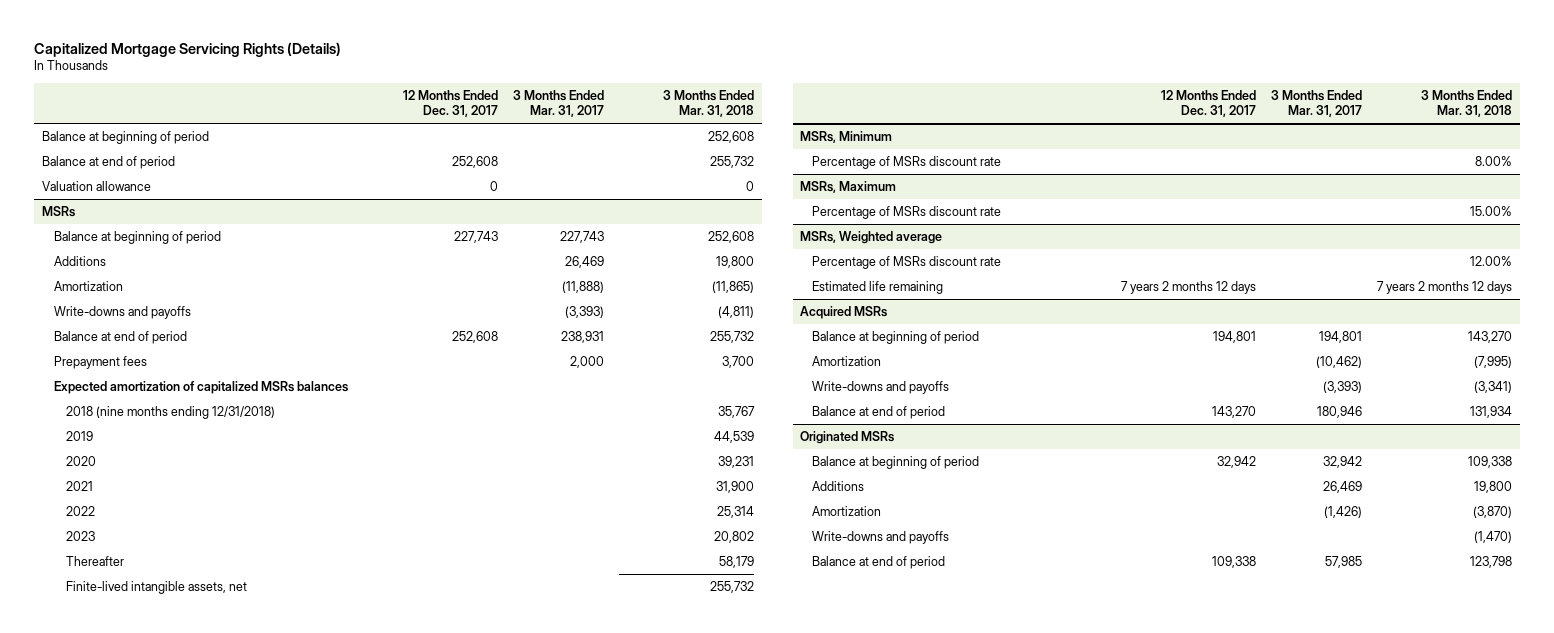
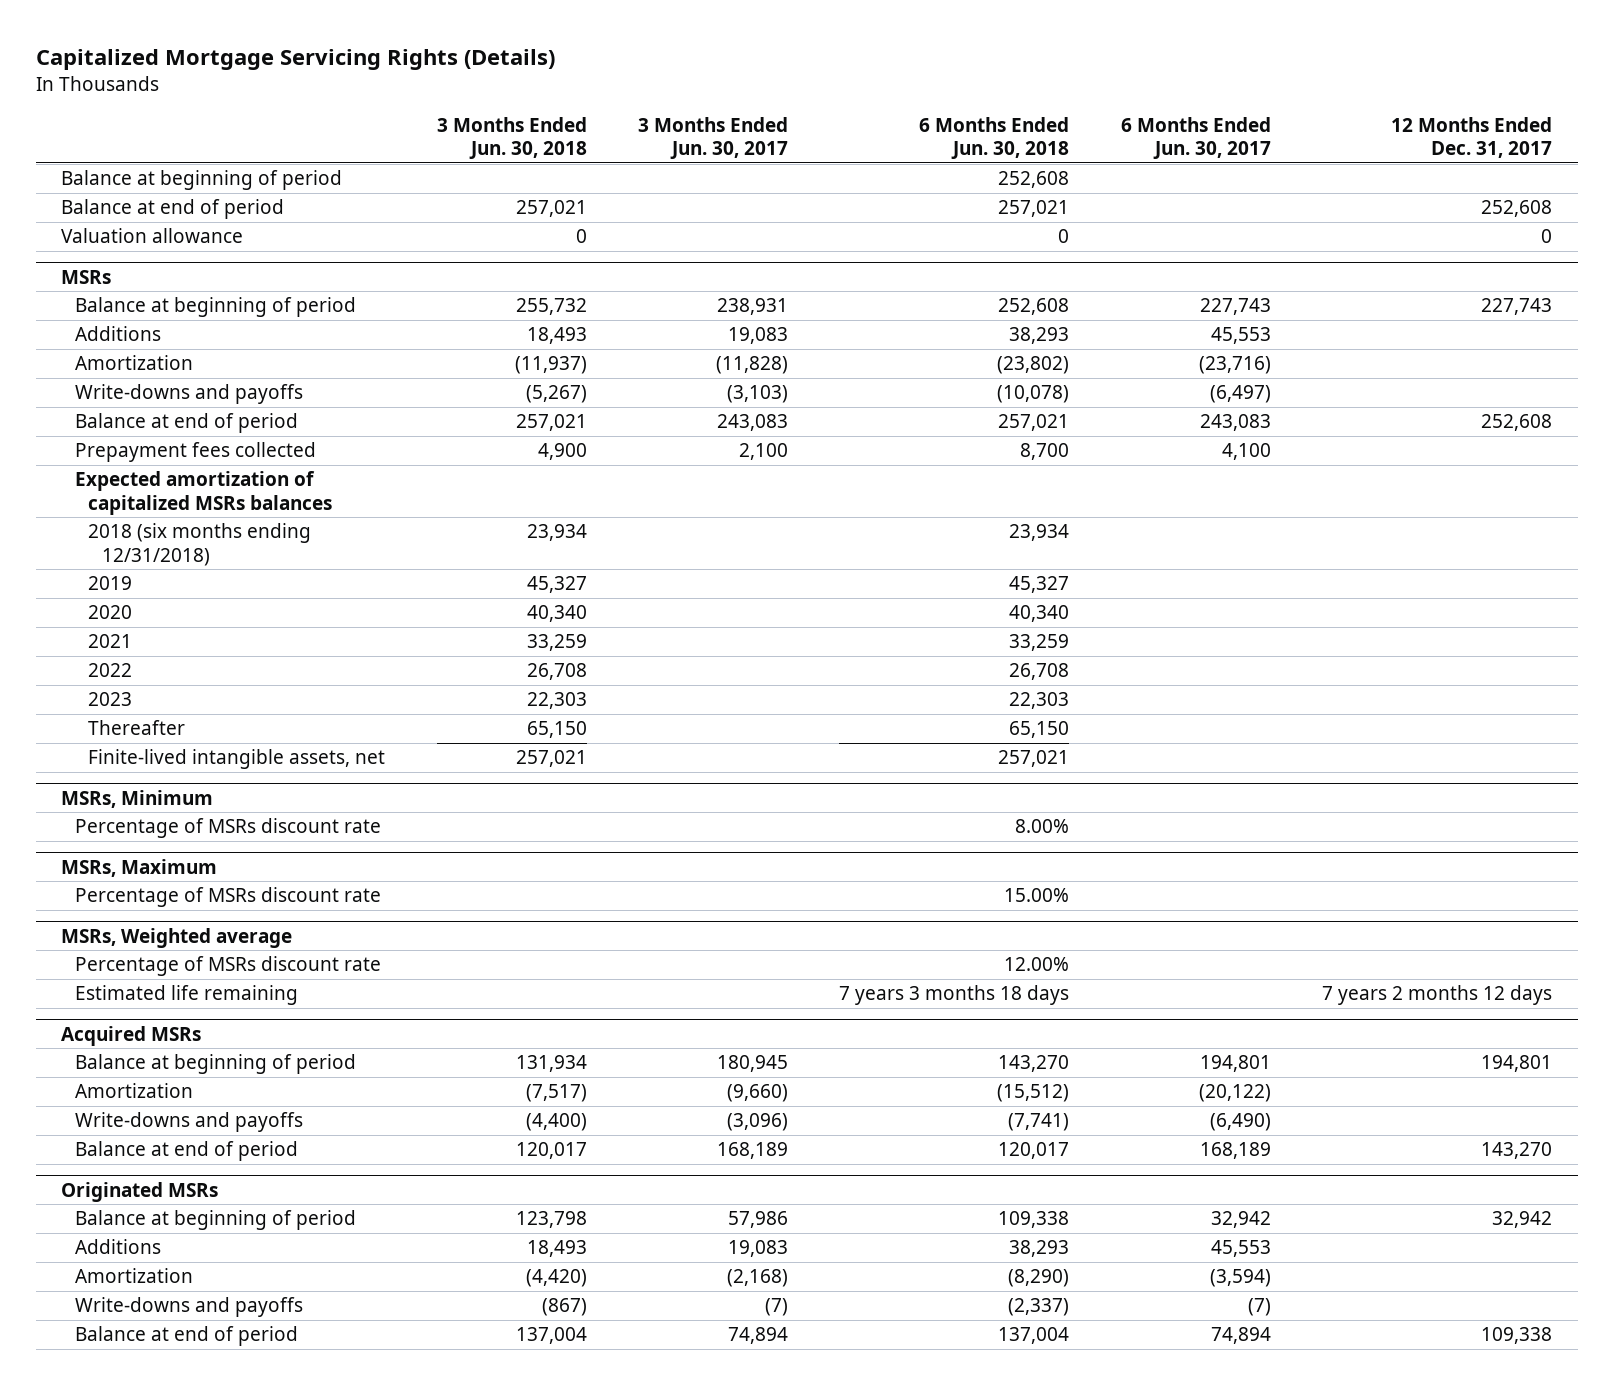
- | 12 Months Ended Dec. 31, 2017 | 3 Months Ended Mar. 31, 2017 | 3 Months Ended Mar. 31, 2018
+ | 3 Months Ended Jun. 30, 2018 | 3 Months Ended Jun. 30, 2017 | 6 Months Ended Jun. 30, 2018 | 6 Months Ended Jun. 30, 2017 | 12 Months Ended Dec. 31, 2017
@ MSRs
- Prepayment fees | | 2,000 | 3,700
+ Prepayment fees collected | 4,900 | 2,100 | 8,700 | 4,100 |
- 2018 (nine months ending 12/31/2018) | | | 35,767
+ 2018 (six months ending 12/31/2018) | 23,934 | | 23,934 | |

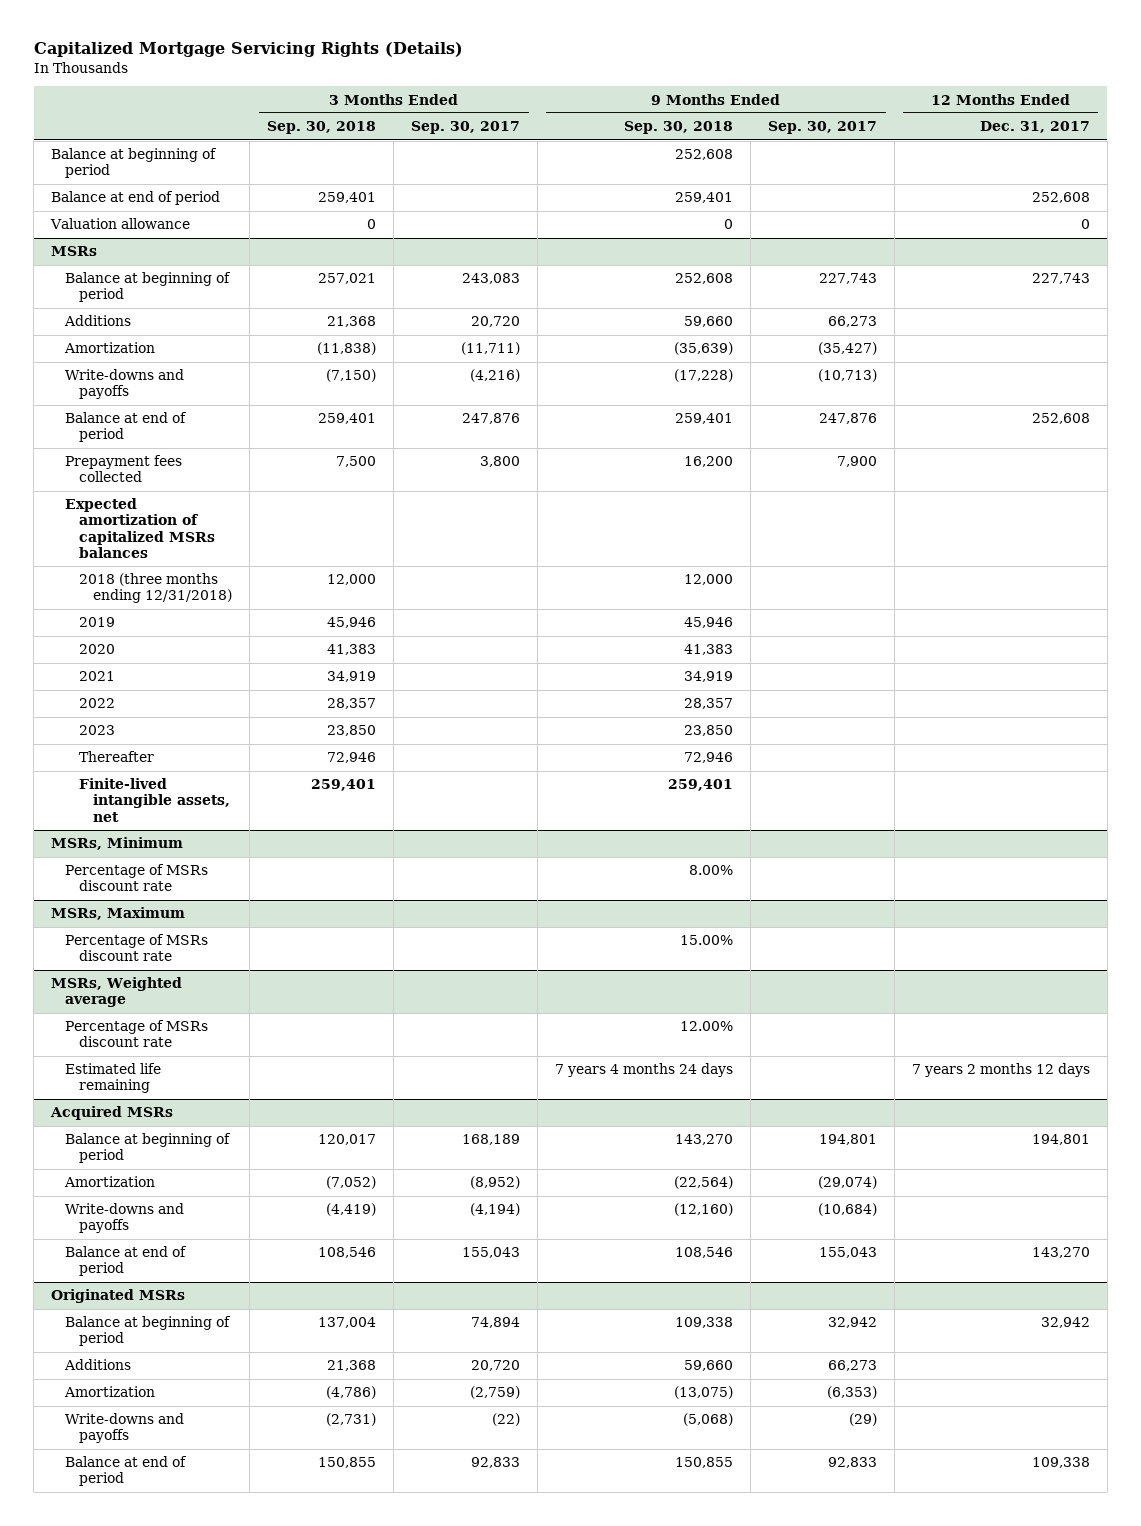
- | 3 Months Ended Jun. 30, 2018 | 3 Months Ended Jun. 30, 2017 | 6 Months Ended Jun. 30, 2018 | 6 Months Ended Jun. 30, 2017 | 12 Months Ended Dec. 31, 2017
+ | 3 Months Ended Sep. 30, 2018 | 3 Months Ended Sep. 30, 2017 | 9 Months Ended Sep. 30, 2018 | 9 Months Ended Sep. 30, 2017 | 12 Months Ended Dec. 31, 2017
@ MSRs
- 2018 (six months ending 12/31/2018) | 23,934 | | 23,934 | |
+ 2018 (three months ending 12/31/2018) | 12,000 | | 12,000 | |

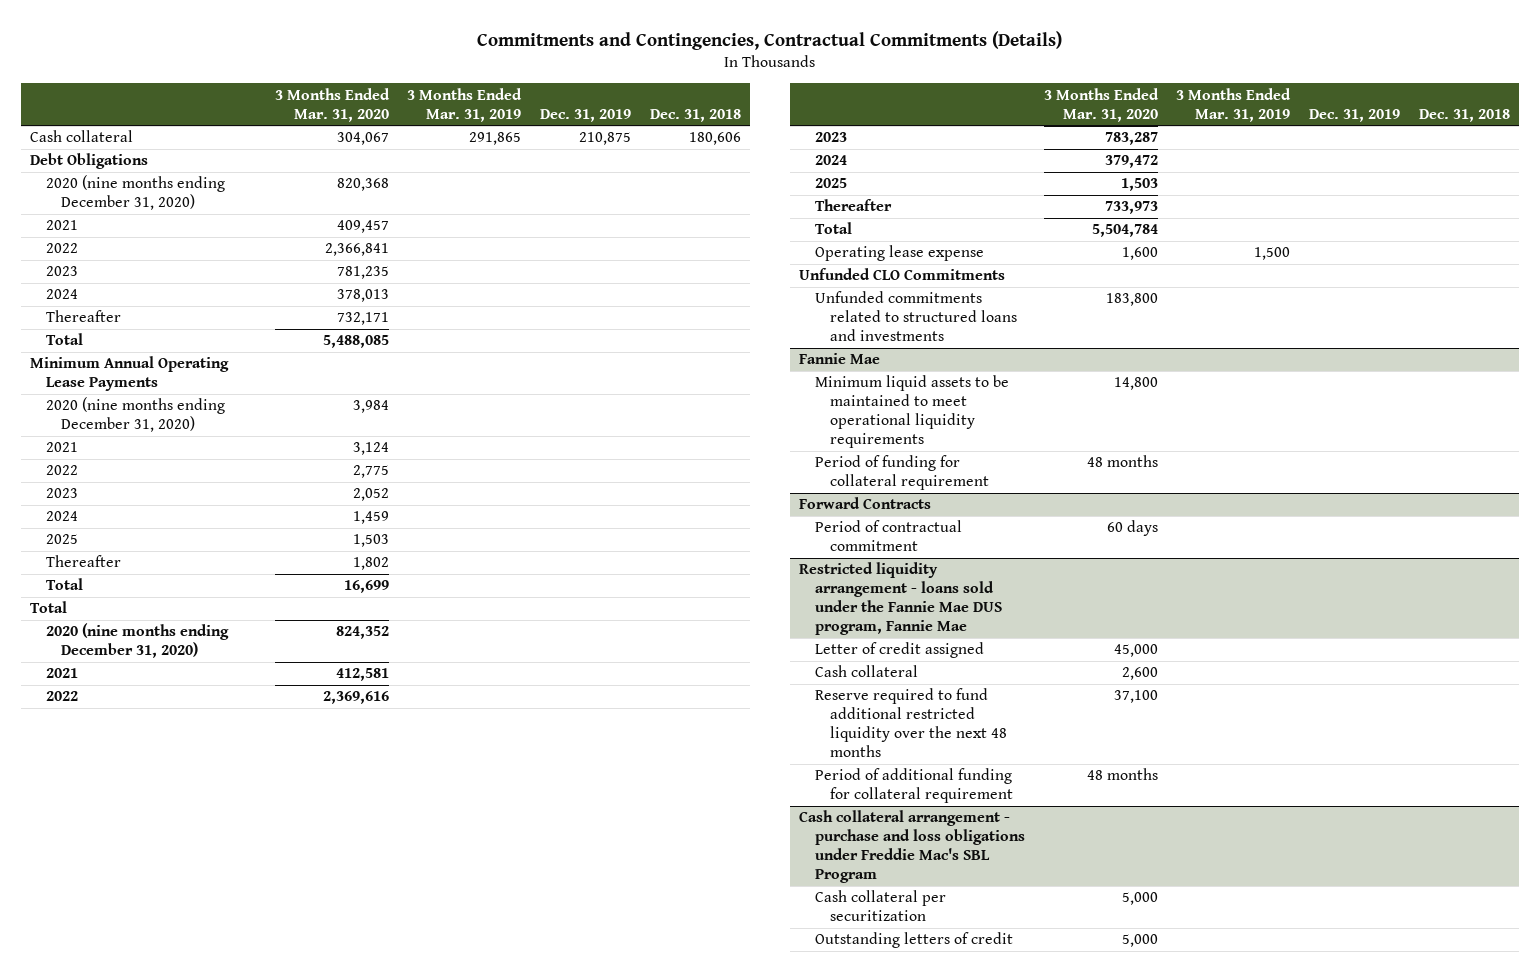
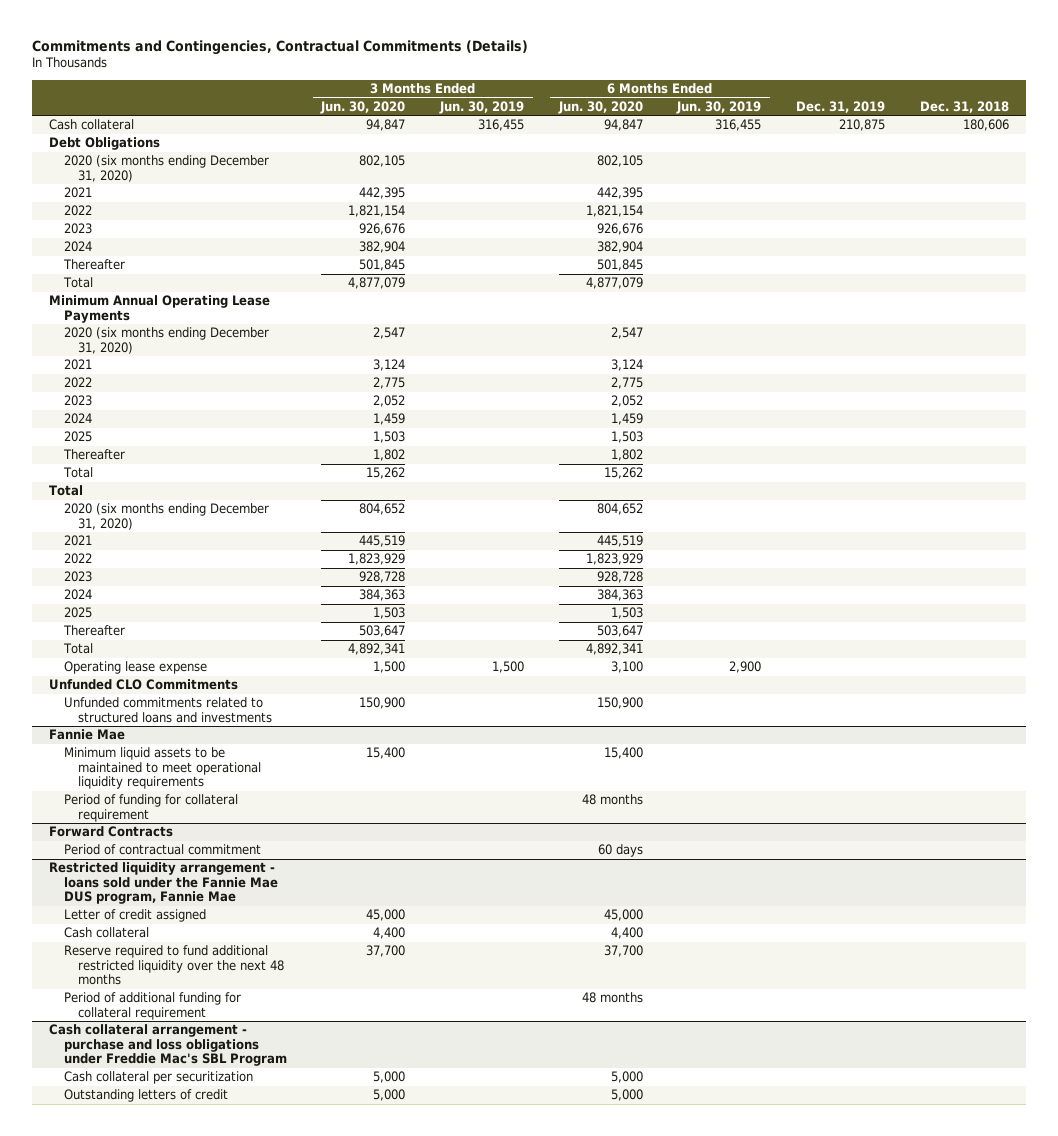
- | 3 Months Ended Mar. 31, 2020 | 3 Months Ended Mar. 31, 2019 | Dec. 31, 2019 | Dec. 31, 2018
+ | 3 Months Ended Jun. 30, 2020 | 3 Months Ended Jun. 30, 2019 | 6 Months Ended Jun. 30, 2020 | 6 Months Ended Jun. 30, 2019 | Dec. 31, 2019 | Dec. 31, 2018
- 2020 (nine months ending December 31, 2020) | 820,368 | | |
+ 2020 (six months ending December 31, 2020) | 802,105 | | 802,105 | | |
- 2020 (nine months ending December 31, 2020) | 3,984 | | |
+ 2020 (six months ending December 31, 2020) | 2,547 | | 2,547 | | |
- 2020 (nine months ending December 31, 2020) | 824,352 | | |
+ 2020 (six months ending December 31, 2020) | 804,652 | | 804,652 | | |

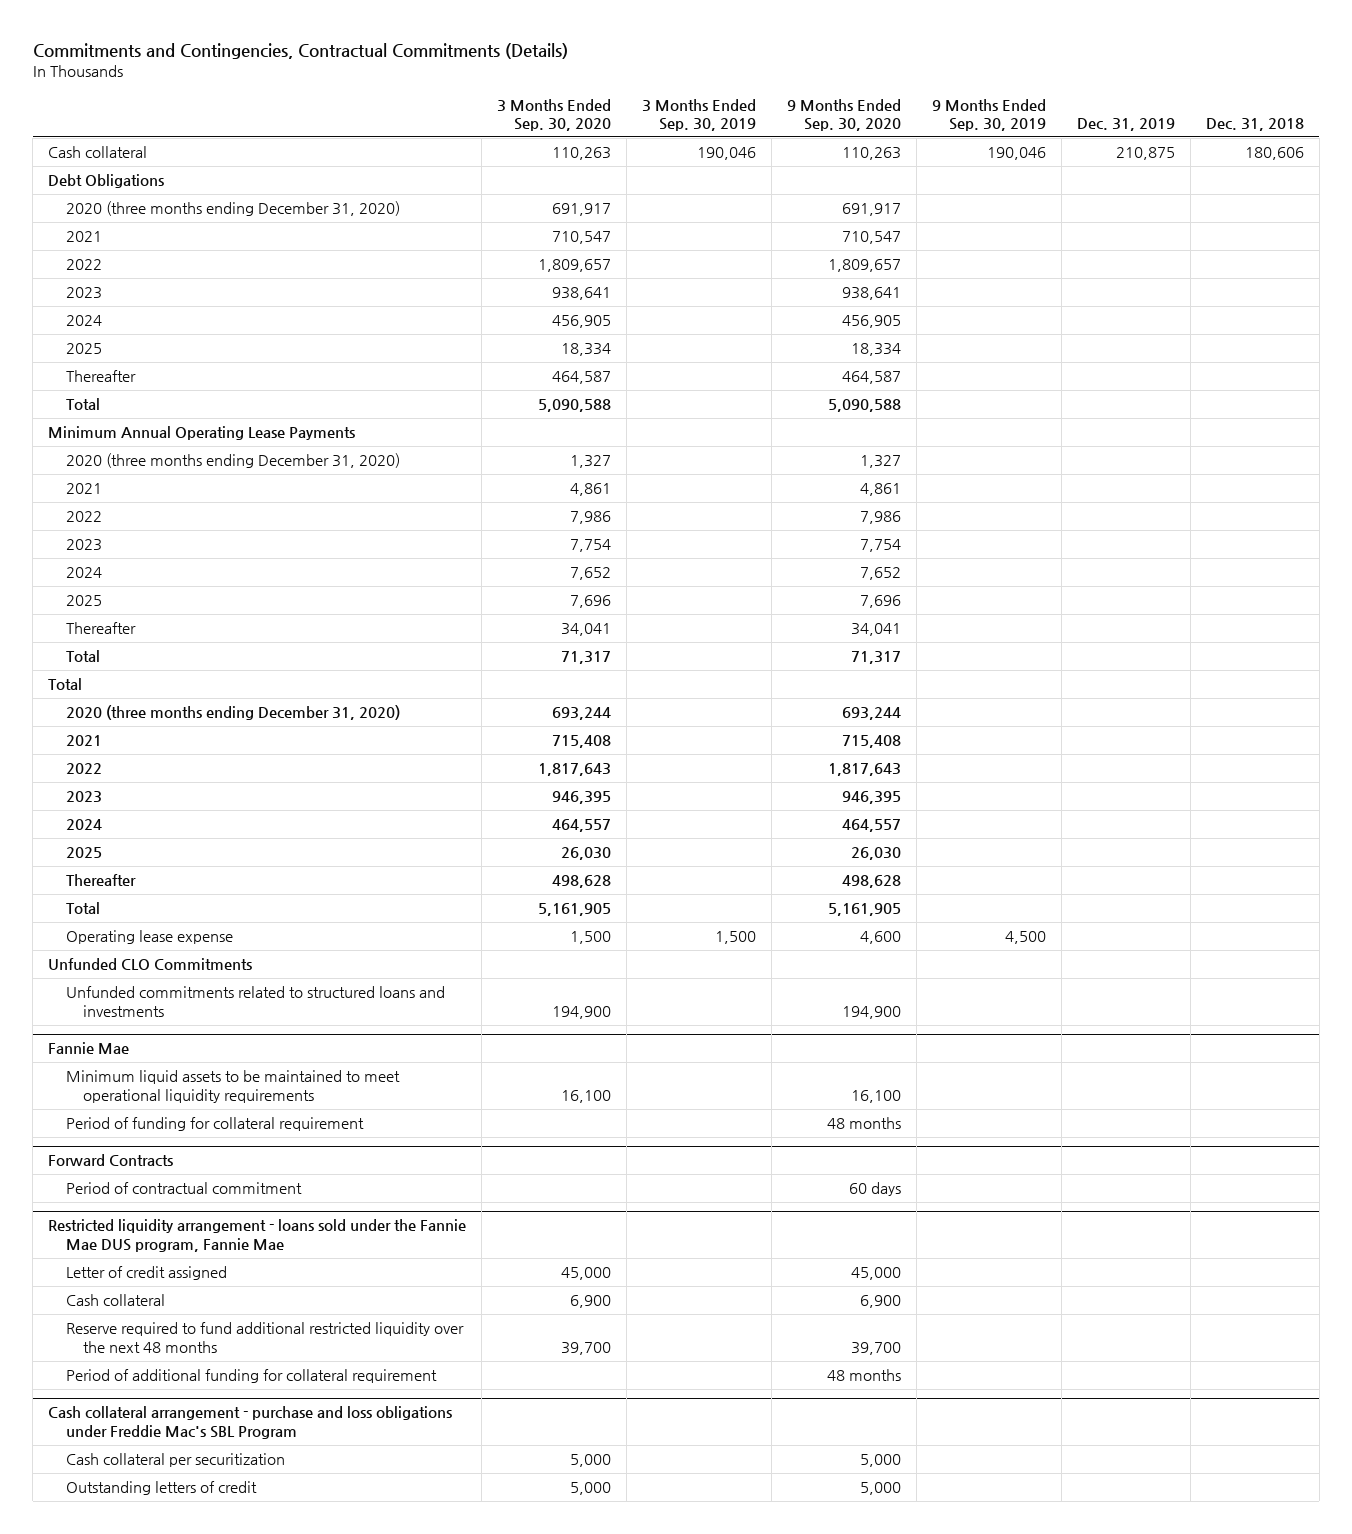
- | 3 Months Ended Jun. 30, 2020 | 3 Months Ended Jun. 30, 2019 | 6 Months Ended Jun. 30, 2020 | 6 Months Ended Jun. 30, 2019 | Dec. 31, 2019 | Dec. 31, 2018
+ | 3 Months Ended Sep. 30, 2020 | 3 Months Ended Sep. 30, 2019 | 9 Months Ended Sep. 30, 2020 | 9 Months Ended Sep. 30, 2019 | Dec. 31, 2019 | Dec. 31, 2018
- 2020 (six months ending December 31, 2020) | 802,105 | | 802,105 | | |
+ 2020 (three months ending December 31, 2020) | 691,917 | | 691,917 | | |
+ 2025 | 18,334 | | 18,334 | | |
- 2020 (six months ending December 31, 2020) | 2,547 | | 2,547 | | |
+ 2020 (three months ending December 31, 2020) | 1,327 | | 1,327 | | |
- 2020 (six months ending December 31, 2020) | 804,652 | | 804,652 | | |
+ 2020 (three months ending December 31, 2020) | 693,244 | | 693,244 | | |

